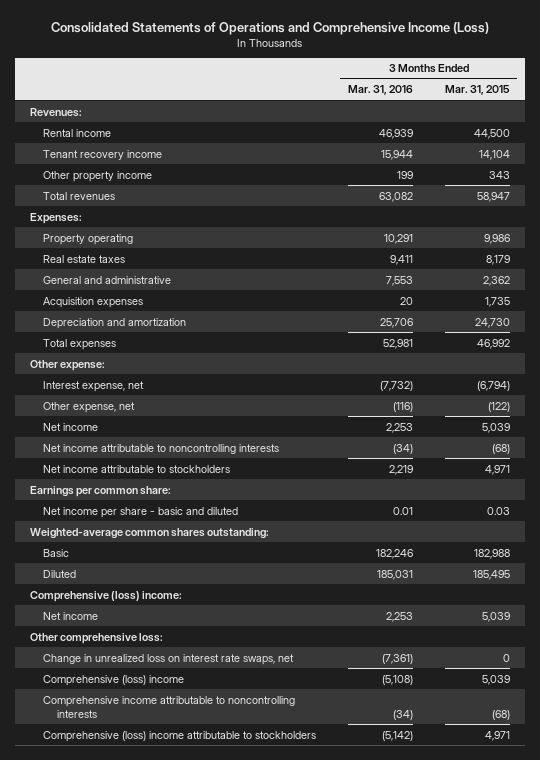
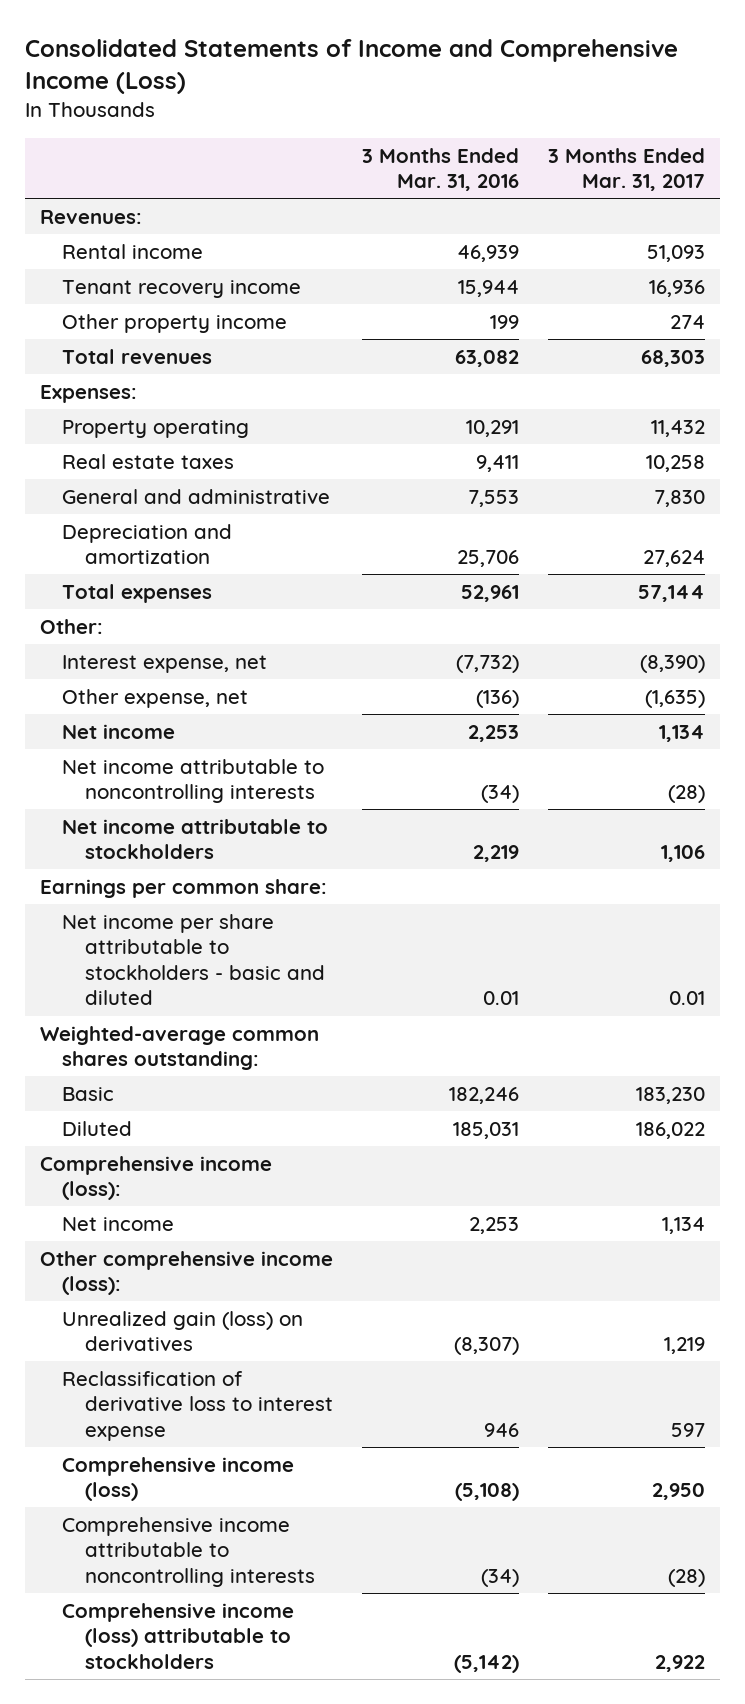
- Consolidated Statements of Operations and Comprehensive Income (Loss)
+ Consolidated Statements of Income and Comprehensive Income (Loss)
- | 3 Months Ended Mar. 31, 2016 | 3 Months Ended Mar. 31, 2015
+ | 3 Months Ended Mar. 31, 2016 | 3 Months Ended Mar. 31, 2017
- Acquisition expenses | 20 | 1,735
- Total expenses | 52,981 | 46,992
- Other expense:
+ Total expenses | 52,961 | 57,144
+ Other:
- Other expense, net | (116) | (122)
+ Other expense, net | (136) | (1,635)
- Net income per share - basic and diluted | 0.01 | 0.03
+ Net income per share attributable to stockholders - basic and diluted | 0.01 | 0.01
- Comprehensive (loss) income:
+ Comprehensive income (loss):
- Other comprehensive loss:
- Change in unrealized loss on interest rate swaps, net | (7,361) | 0
- Comprehensive (loss) income | (5,108) | 5,039
+ Other comprehensive income (loss):
+ Unrealized gain (loss) on derivatives | (8,307) | 1,219
+ Reclassification of derivative loss to interest expense | 946 | 597
+ Comprehensive income (loss) | (5,108) | 2,950
- Comprehensive (loss) income attributable to stockholders | (5,142) | 4,971
+ Comprehensive income (loss) attributable to stockholders | (5,142) | 2,922

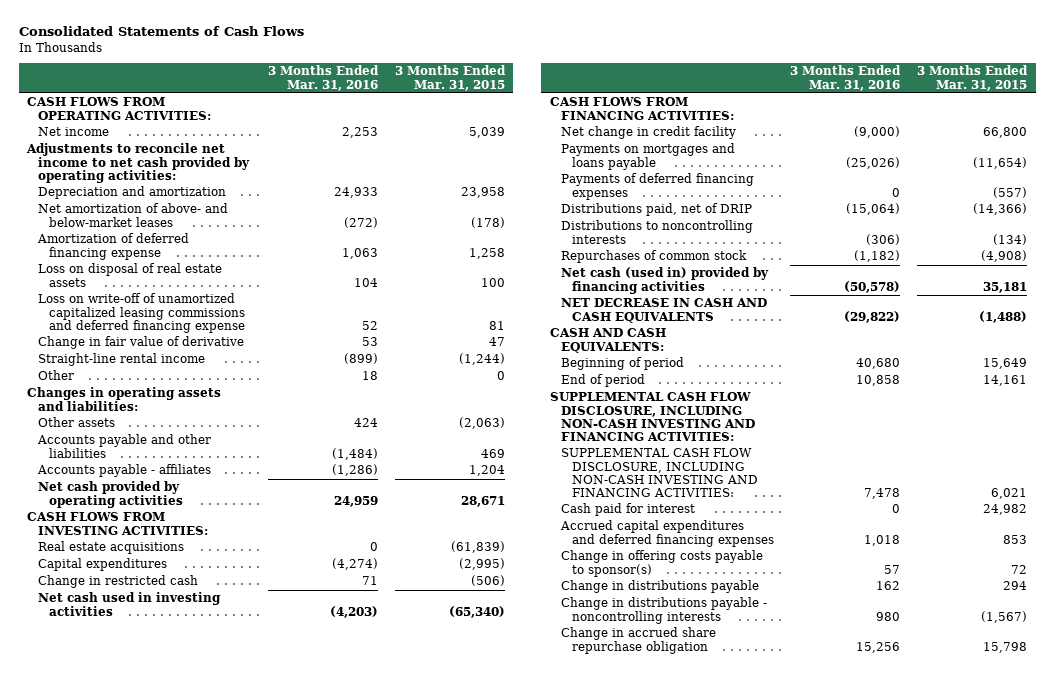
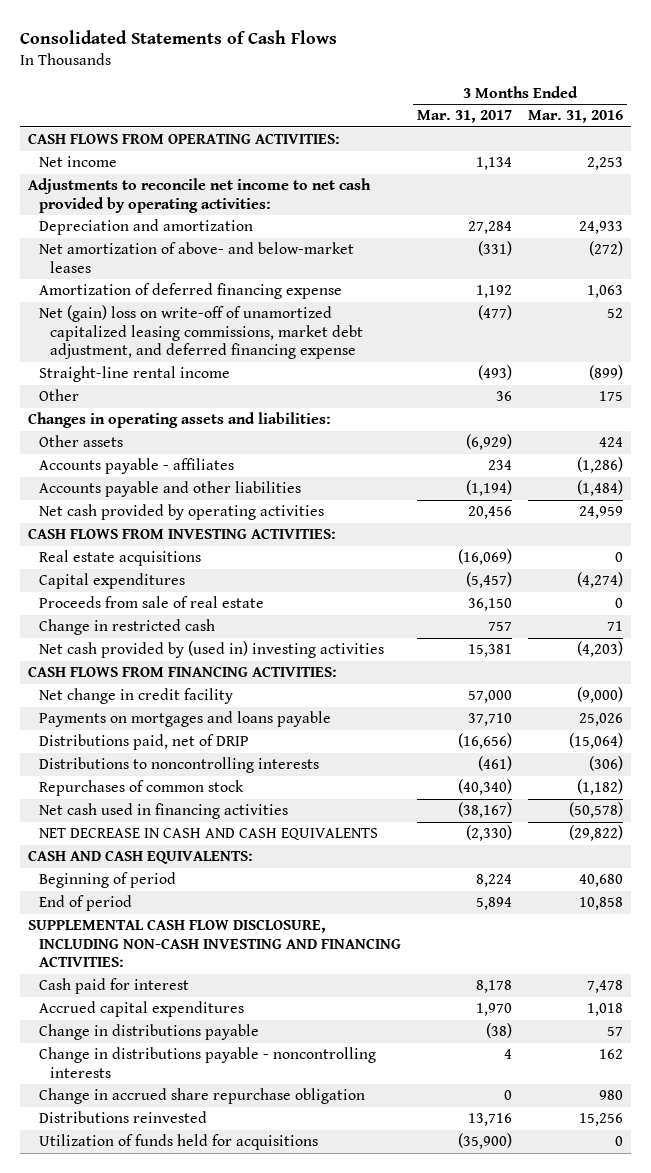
- | 3 Months Ended Mar. 31, 2016 | 3 Months Ended Mar. 31, 2015
+ | 3 Months Ended Mar. 31, 2017 | 3 Months Ended Mar. 31, 2016
- Loss on disposal of real estate assets | 104 | 100
- Loss on write-off of unamortized capitalized leasing commissions and deferred financing expense | 52 | 81
- Change in fair value of derivative | 53 | 47
+ Net (gain) loss on write-off of unamortized capitalized leasing commissions, market debt adjustment, and deferred financing expense | (477) | 52
- Other | 18 | 0
+ Other | 36 | 175
moved down: Accounts payable and other liabilities | (1,194) | (1,484)
+ Proceeds from sale of real estate | 36,150 | 0
- Net cash used in investing activities | (4,203) | (65,340)
+ Net cash provided by (used in) investing activities | 15,381 | (4,203)
- Payments on mortgages and loans payable | (25,026) | (11,654)
- Payments of deferred financing expenses | 0 | (557)
+ Payments on mortgages and loans payable | 37,710 | 25,026
- Net cash (used in) provided by financing activities | (50,578) | 35,181
+ Net cash used in financing activities | (38,167) | (50,578)
- SUPPLEMENTAL CASH FLOW DISCLOSURE, INCLUDING NON-CASH INVESTING AND FINANCING ACTIVITIES: | 7,478 | 6,021
- Cash paid for interest | 0 | 24,982
- Accrued capital expenditures and deferred financing expenses | 1,018 | 853
- Change in offering costs payable to sponsor(s) | 57 | 72
- Change in distributions payable | 162 | 294
- Change in distributions payable - noncontrolling interests | 980 | (1,567)
- Change in accrued share repurchase obligation | 15,256 | 15,798
+ Cash paid for interest | 8,178 | 7,478
+ Accrued capital expenditures | 1,970 | 1,018
+ Change in distributions payable | (38) | 57
+ Change in distributions payable - noncontrolling interests | 4 | 162
+ Change in accrued share repurchase obligation | 0 | 980
+ Distributions reinvested | 13,716 | 15,256
+ Utilization of funds held for acquisitions | (35,900) | 0

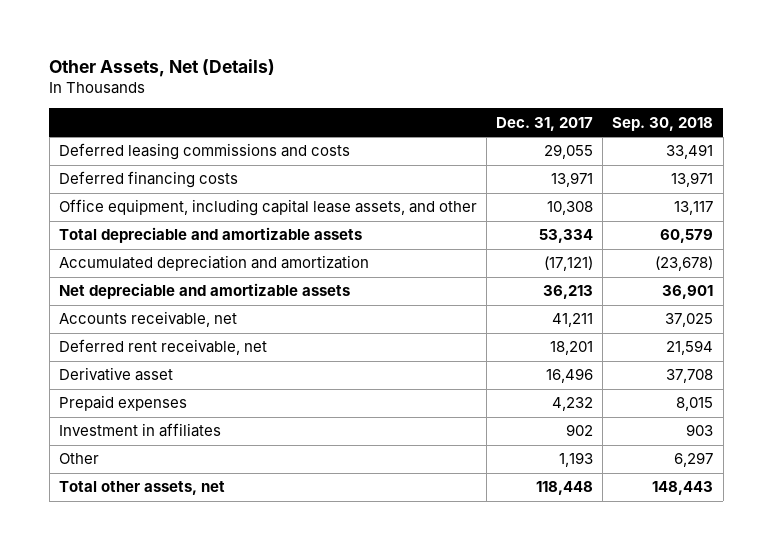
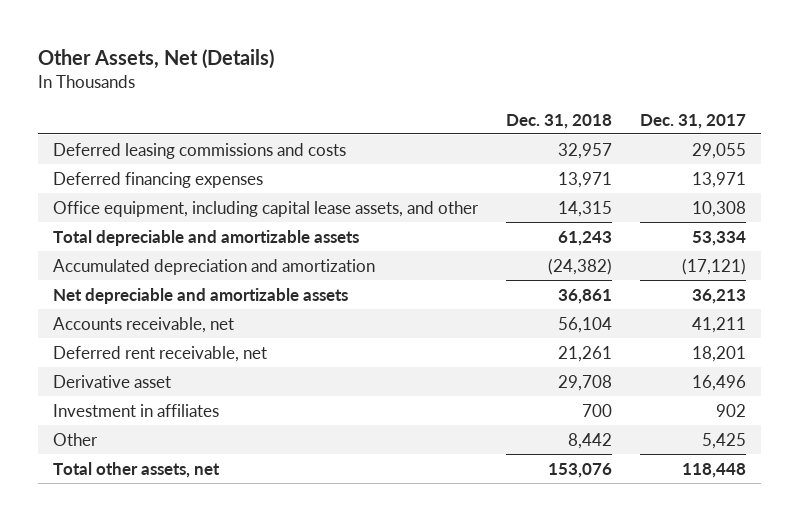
- | Dec. 31, 2017 | Sep. 30, 2018
+ | Dec. 31, 2018 | Dec. 31, 2017
- Deferred financing costs | 13,971 | 13,971
+ Deferred financing expenses | 13,971 | 13,971
- Prepaid expenses | 4,232 | 8,015
- Other | 1,193 | 6,297
+ Other | 8,442 | 5,425

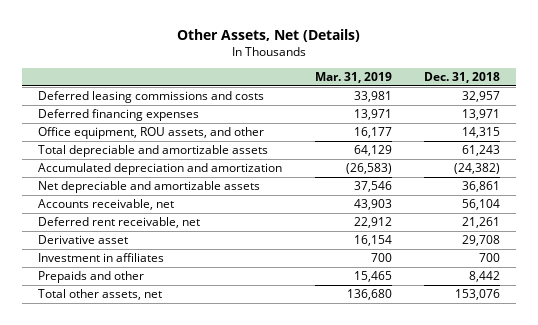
- | Dec. 31, 2018 | Dec. 31, 2017
+ | Mar. 31, 2019 | Dec. 31, 2018
- Office equipment, including capital lease assets, and other | 14,315 | 10,308
+ Office equipment, ROU assets, and other | 16,177 | 14,315
- Other | 8,442 | 5,425
+ Prepaids and other | 15,465 | 8,442

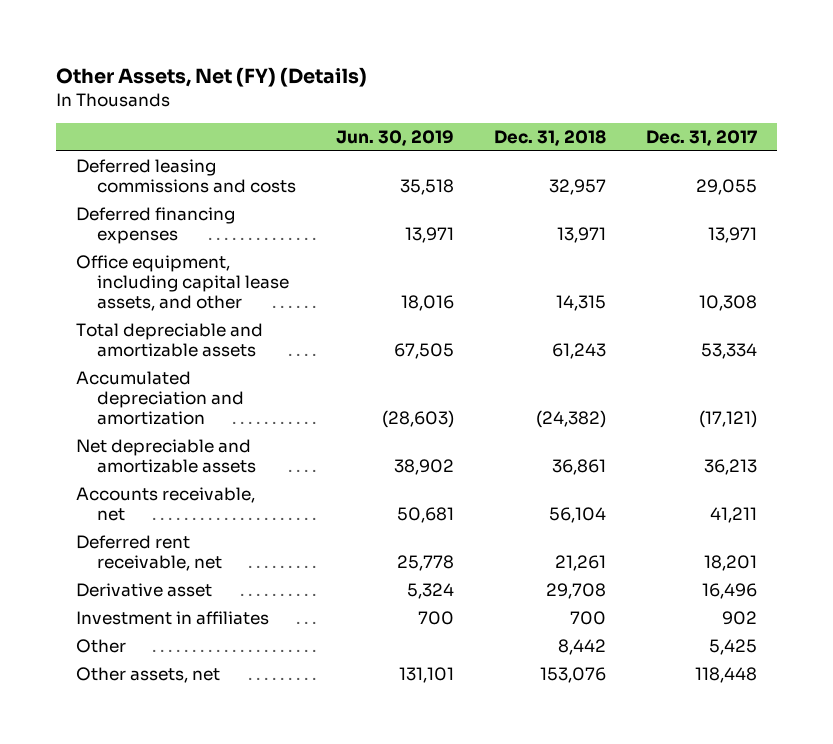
- Other Assets, Net (Details)
+ Other Assets, Net (FY) (Details)
- | Mar. 31, 2019 | Dec. 31, 2018
+ | Jun. 30, 2019 | Dec. 31, 2018 | Dec. 31, 2017
- Office equipment, ROU assets, and other | 16,177 | 14,315
+ Office equipment, including capital lease assets, and other | 18,016 | 14,315 | 10,308
- Prepaids and other | 15,465 | 8,442
- Total other assets, net | 136,680 | 153,076
+ Other | | 8,442 | 5,425
+ Other assets, net | 131,101 | 153,076 | 118,448

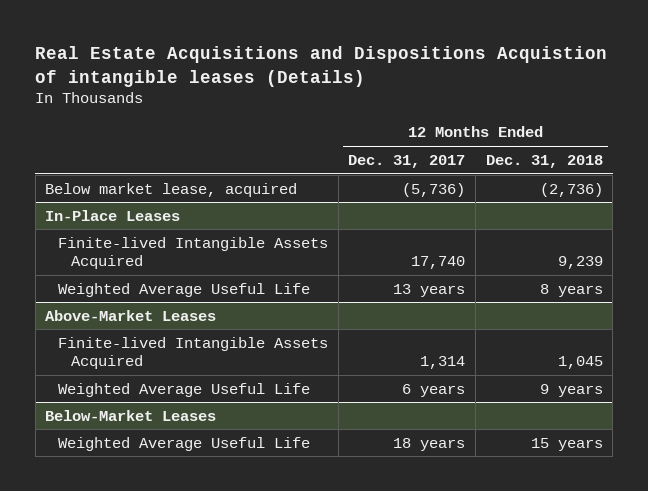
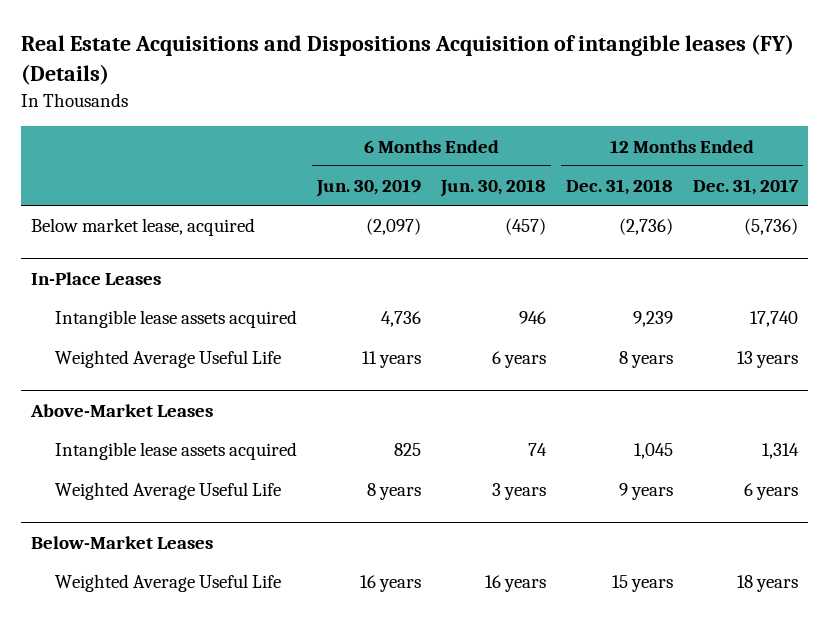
- Real Estate Acquisitions and Dispositions Acquistion of intangible leases (Details)
+ Real Estate Acquisitions and Dispositions Acquisition of intangible leases (FY) (Details)
- | 12 Months Ended Dec. 31, 2017 | 12 Months Ended Dec. 31, 2018
+ | 6 Months Ended Jun. 30, 2019 | 6 Months Ended Jun. 30, 2018 | 12 Months Ended Dec. 31, 2018 | 12 Months Ended Dec. 31, 2017
@ In-Place Leases
- Finite-lived Intangible Assets Acquired | 17,740 | 9,239
+ Intangible lease assets acquired | 4,736 | 946 | 9,239 | 17,740
@ Above-Market Leases
- Finite-lived Intangible Assets Acquired | 1,314 | 1,045
+ Intangible lease assets acquired | 825 | 74 | 1,045 | 1,314

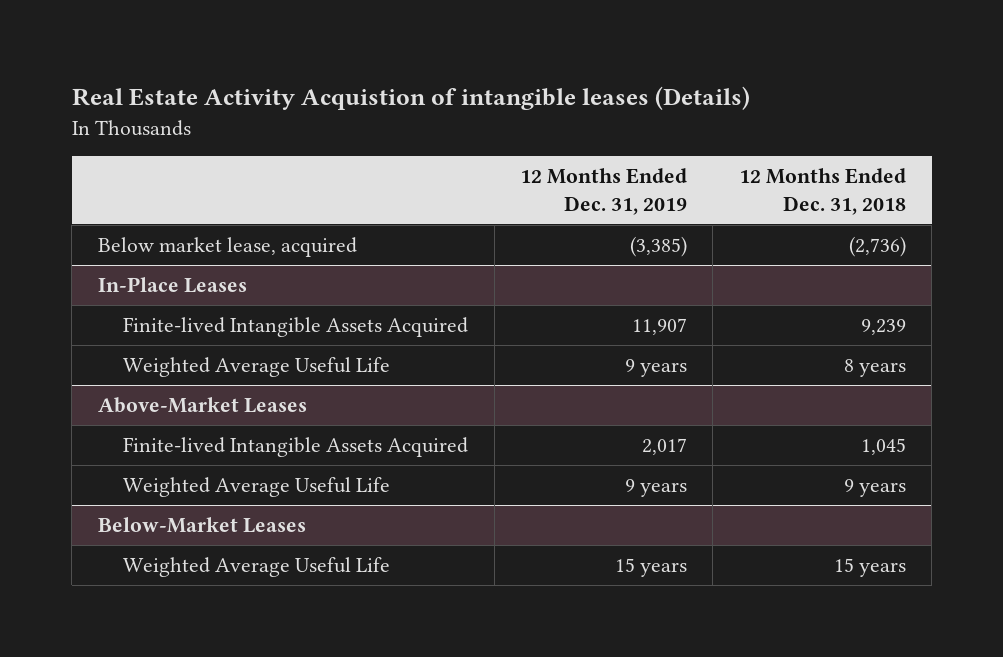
- Real Estate Acquisitions and Dispositions Acquisition of intangible leases (FY) (Details)
+ Real Estate Activity Acquistion of intangible leases (Details)
- | 6 Months Ended Jun. 30, 2019 | 6 Months Ended Jun. 30, 2018 | 12 Months Ended Dec. 31, 2018 | 12 Months Ended Dec. 31, 2017
+ | 12 Months Ended Dec. 31, 2019 | 12 Months Ended Dec. 31, 2018
@ In-Place Leases
- Intangible lease assets acquired | 4,736 | 946 | 9,239 | 17,740
+ Finite-lived Intangible Assets Acquired | 11,907 | 9,239
@ Above-Market Leases
- Intangible lease assets acquired | 825 | 74 | 1,045 | 1,314
+ Finite-lived Intangible Assets Acquired | 2,017 | 1,045

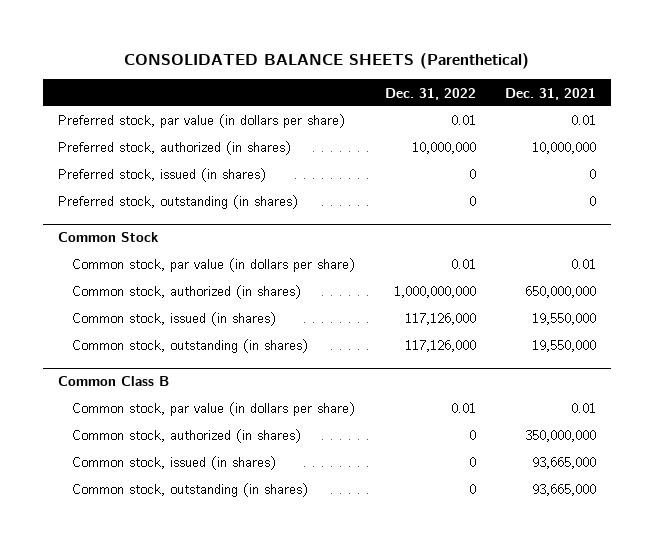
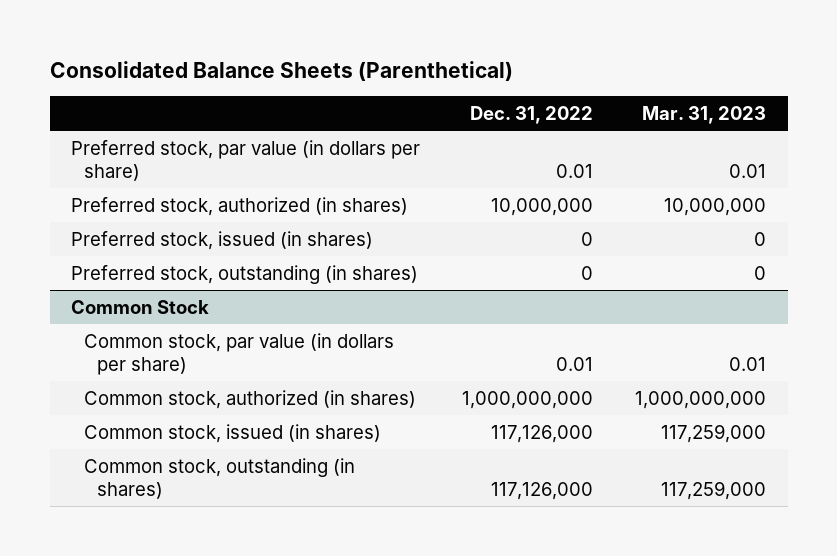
- CONSOLIDATED BALANCE SHEETS (Parenthetical)
+ Consolidated Balance Sheets (Parenthetical)
- | Dec. 31, 2022 | Dec. 31, 2021
+ | Dec. 31, 2022 | Mar. 31, 2023
- Common Class B
- Common stock, par value (in dollars per share) | 0.01 | 0.01
- Common stock, authorized (in shares) | 0 | 350,000,000
- Common stock, issued (in shares) | 0 | 93,665,000
- Common stock, outstanding (in shares) | 0 | 93,665,000

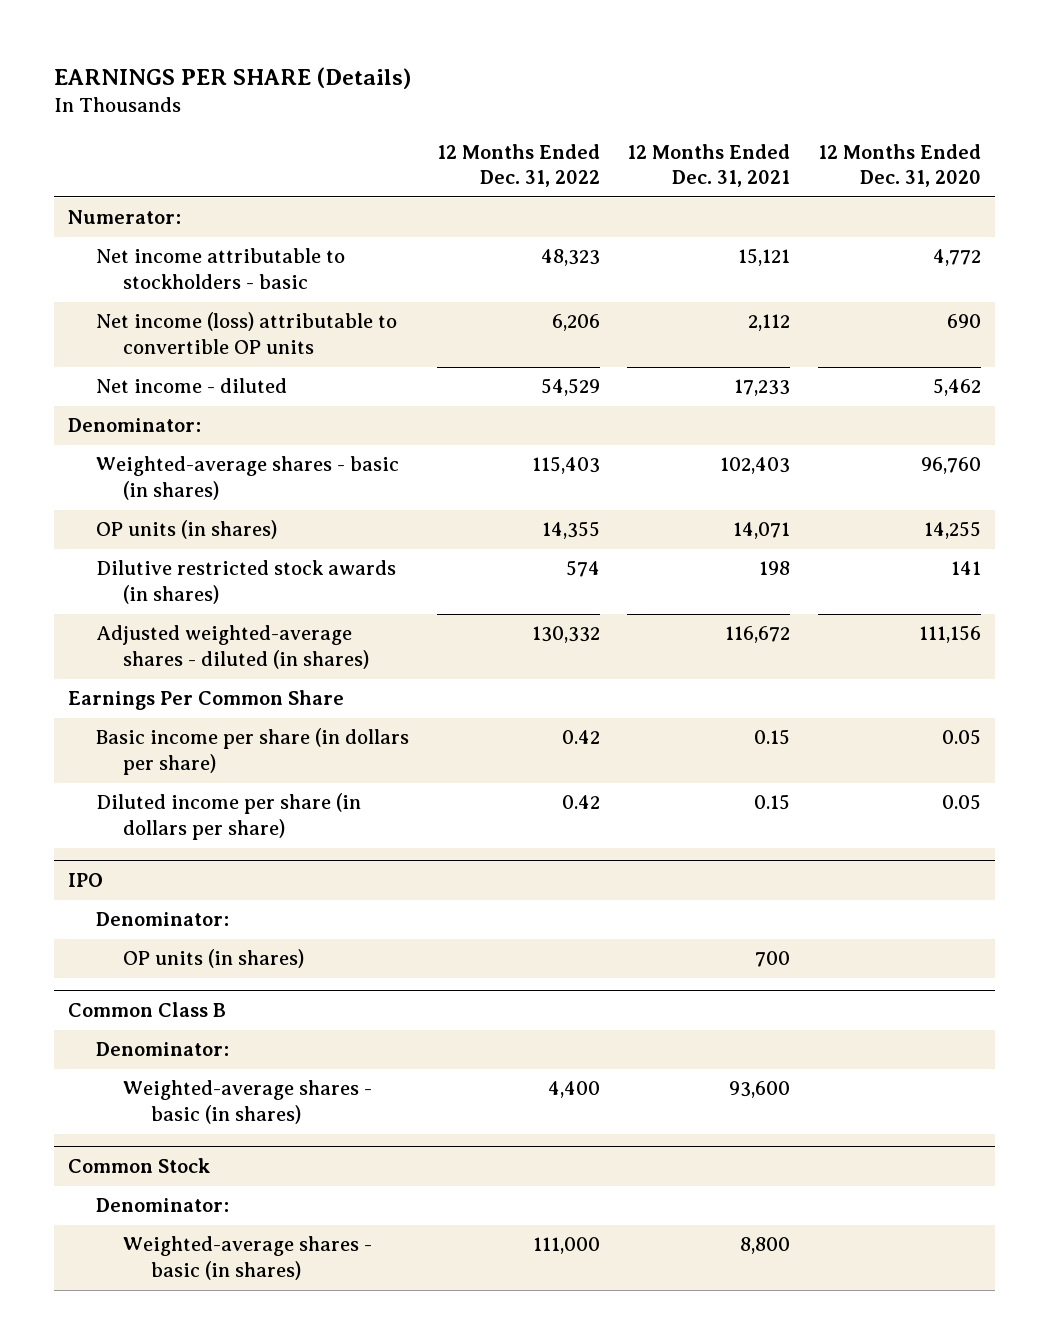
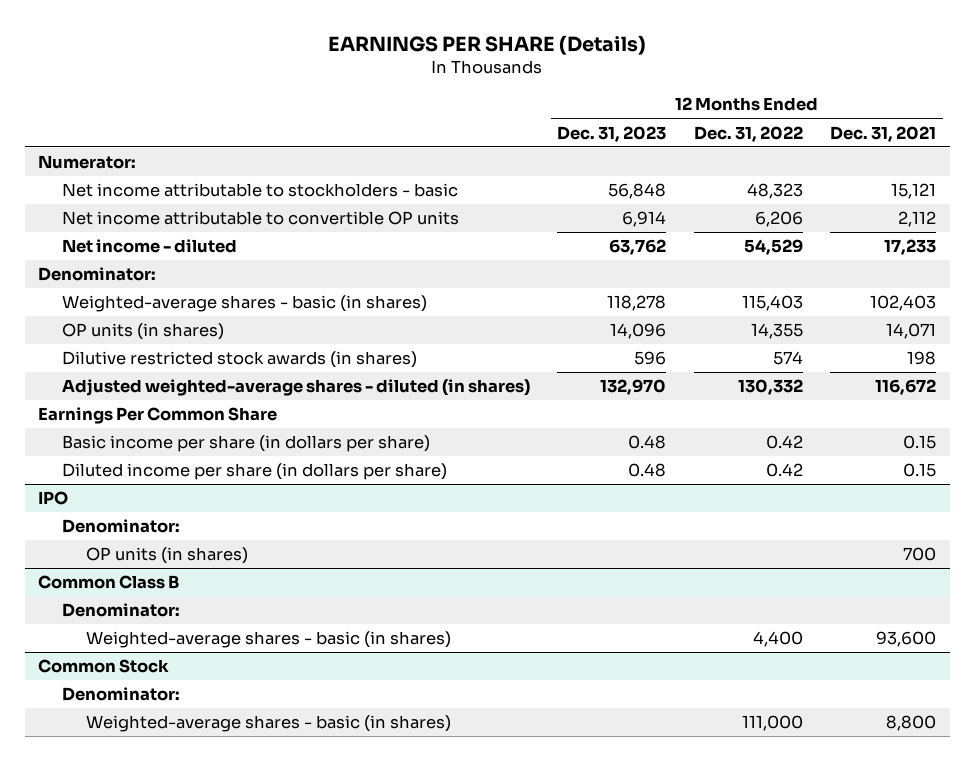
- | 12 Months Ended Dec. 31, 2022 | 12 Months Ended Dec. 31, 2021 | 12 Months Ended Dec. 31, 2020
+ | 12 Months Ended Dec. 31, 2023 | 12 Months Ended Dec. 31, 2022 | 12 Months Ended Dec. 31, 2021
- Net income (loss) attributable to convertible OP units | 6,206 | 2,112 | 690
+ Net income attributable to convertible OP units | 6,914 | 6,206 | 2,112

